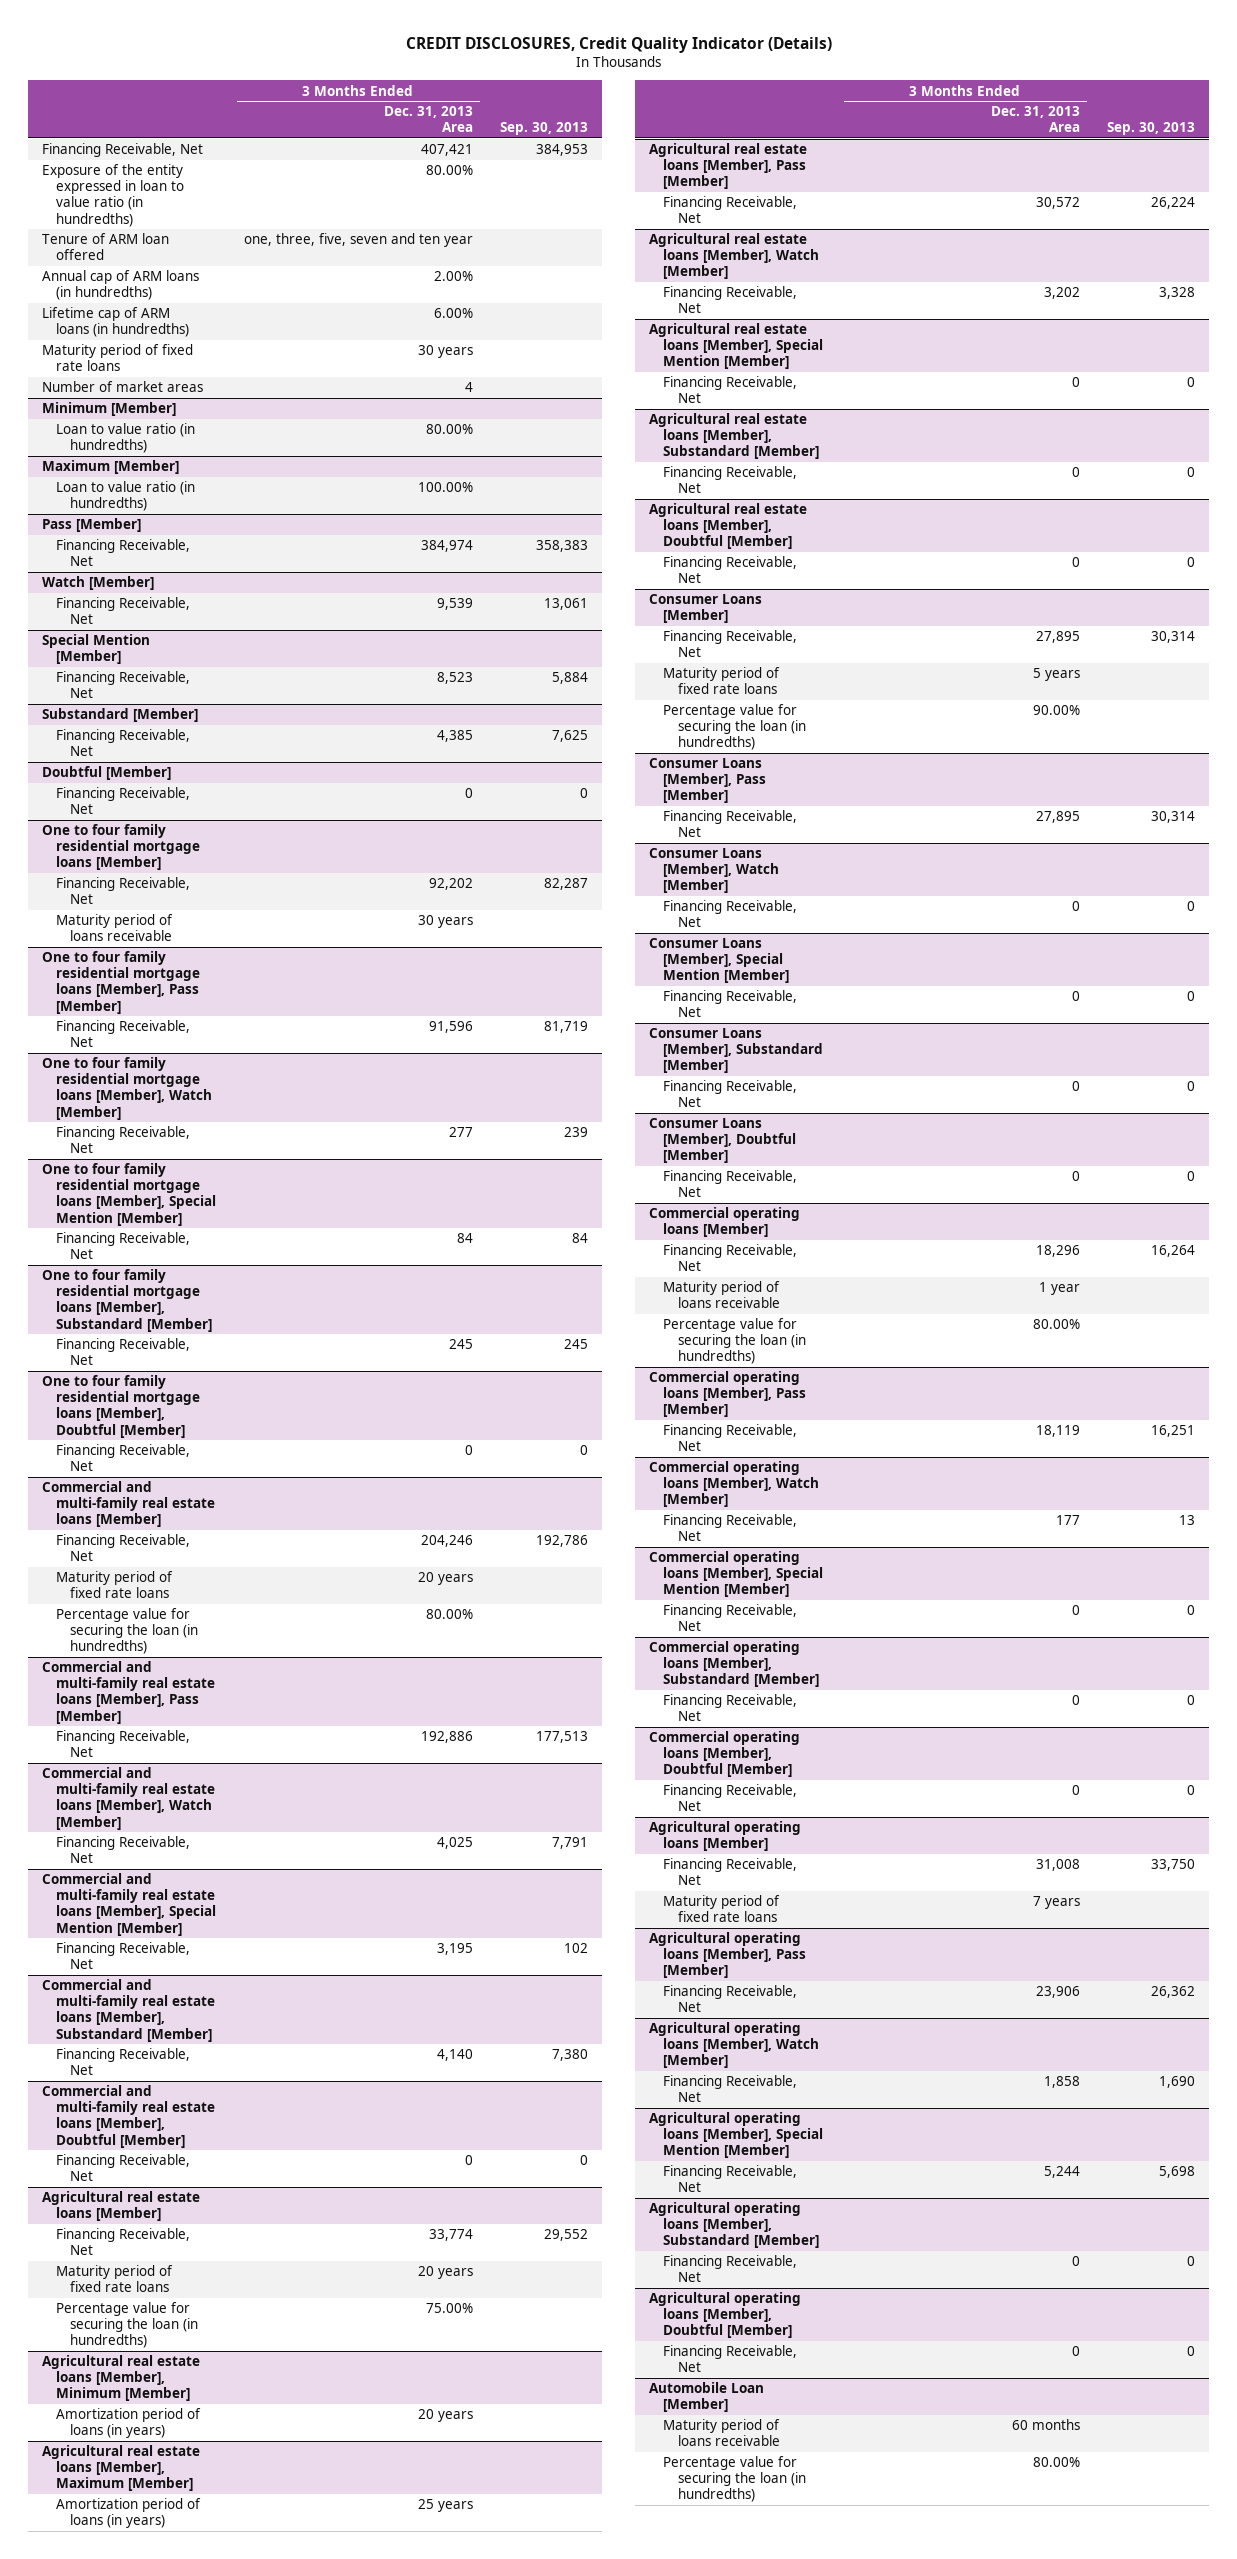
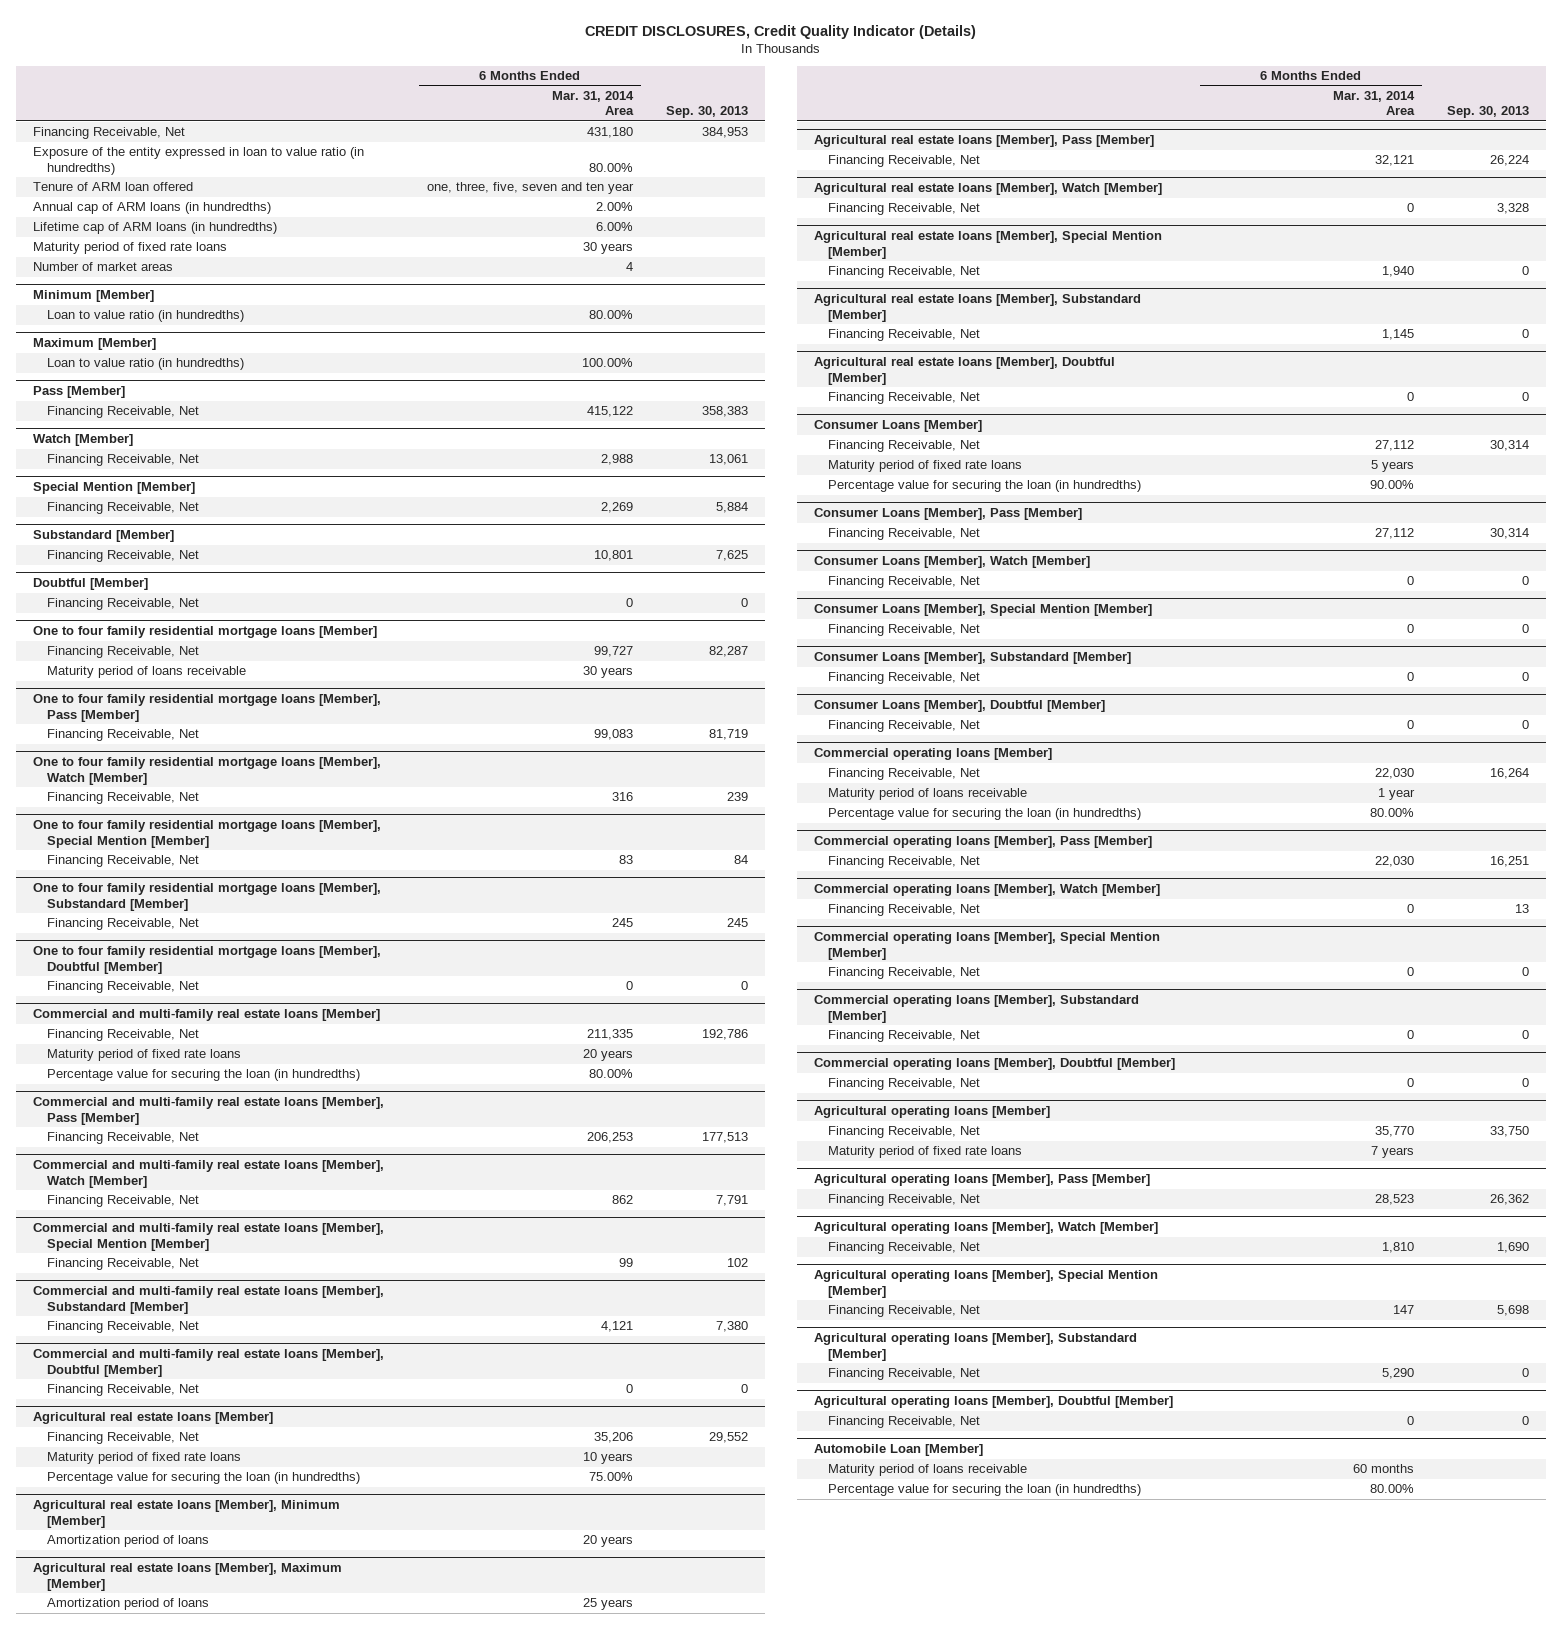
- | 3 Months Ended Dec. 31, 2013 Area | Sep. 30, 2013
+ | 6 Months Ended Mar. 31, 2014 Area | Sep. 30, 2013
@ Agricultural real estate loans [Member], Minimum [Member]
- Amortization period of loans (in years) | 20 years |
+ Amortization period of loans | 20 years |
@ Agricultural real estate loans [Member], Maximum [Member]
- Amortization period of loans (in years) | 25 years |
+ Amortization period of loans | 25 years |

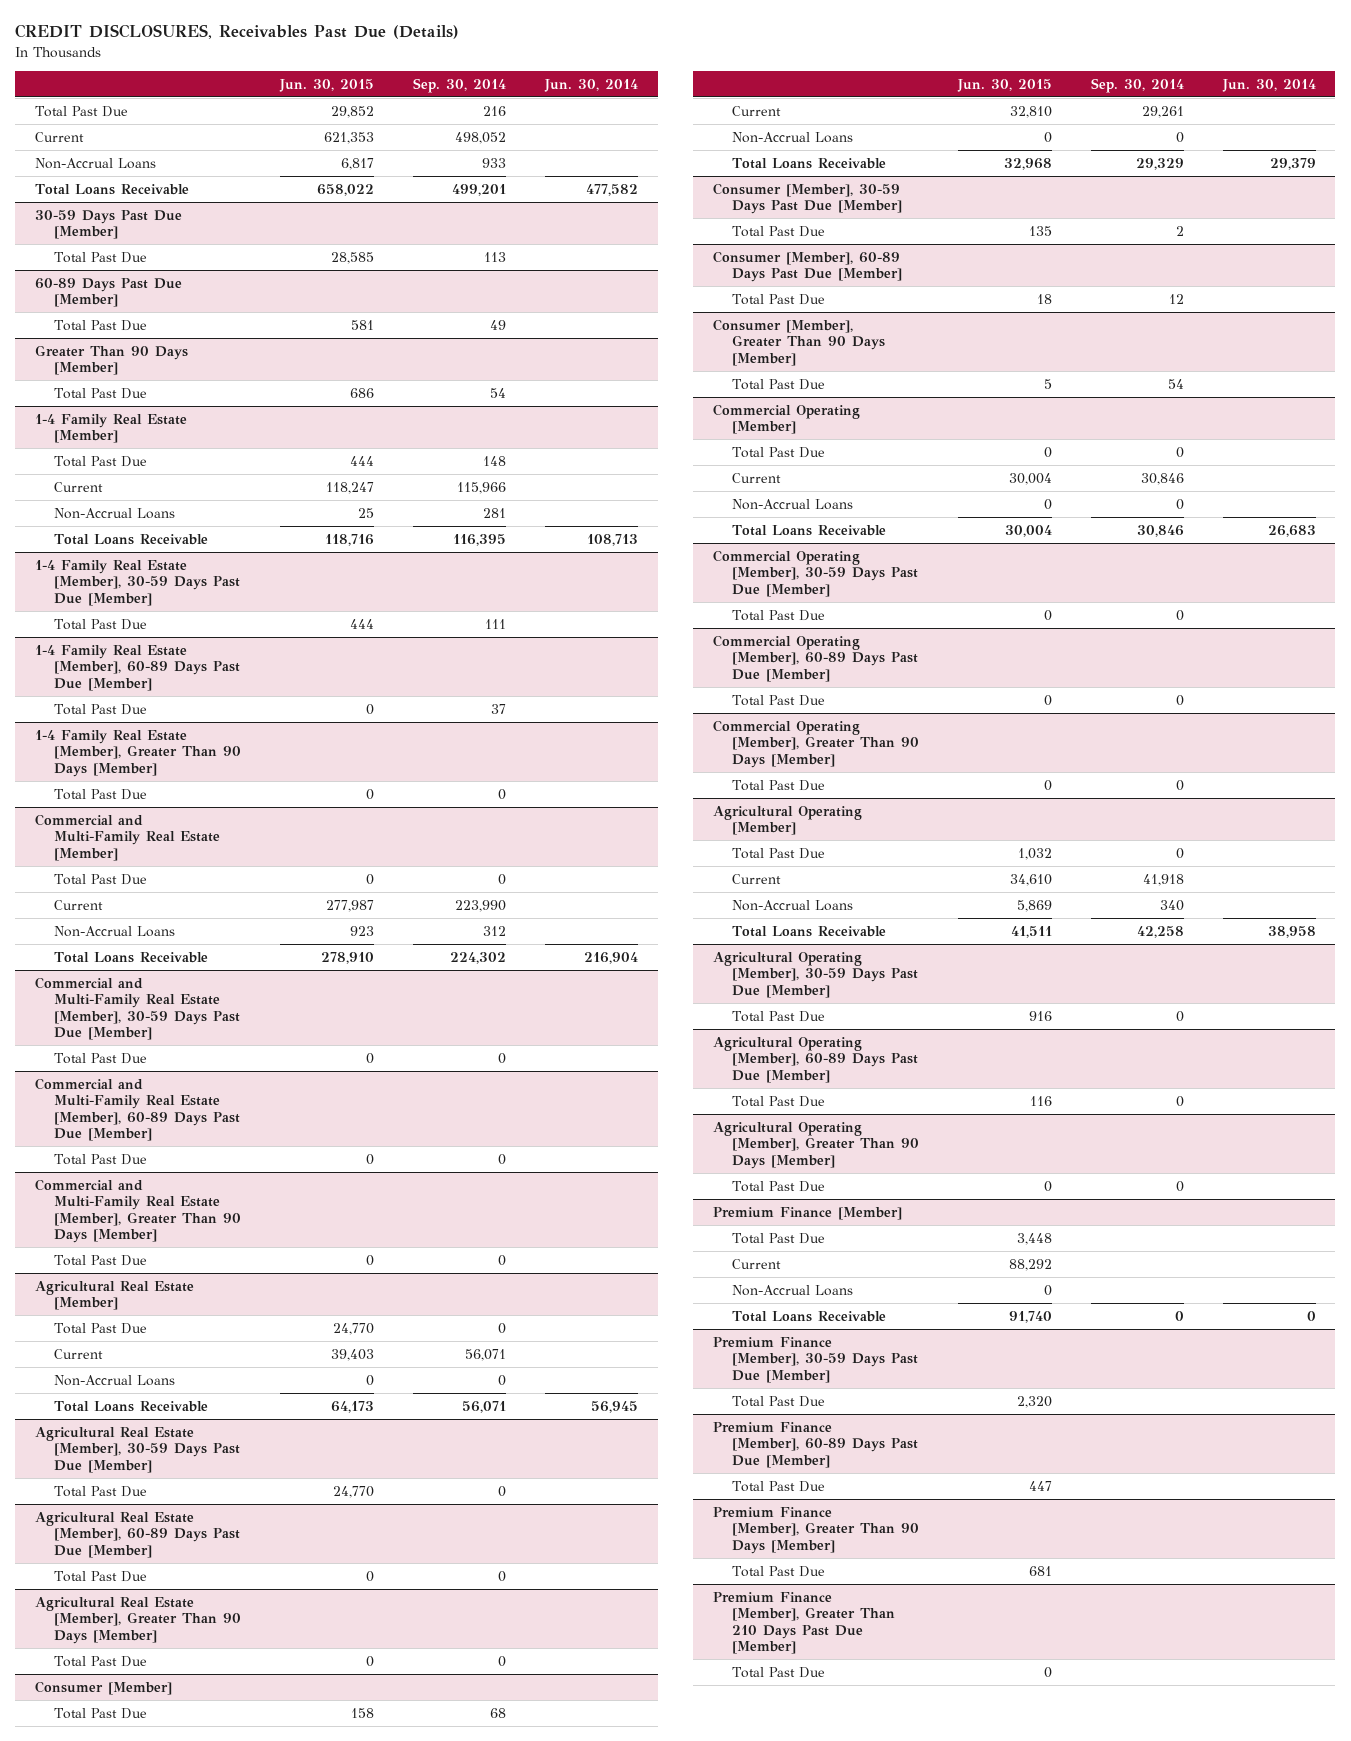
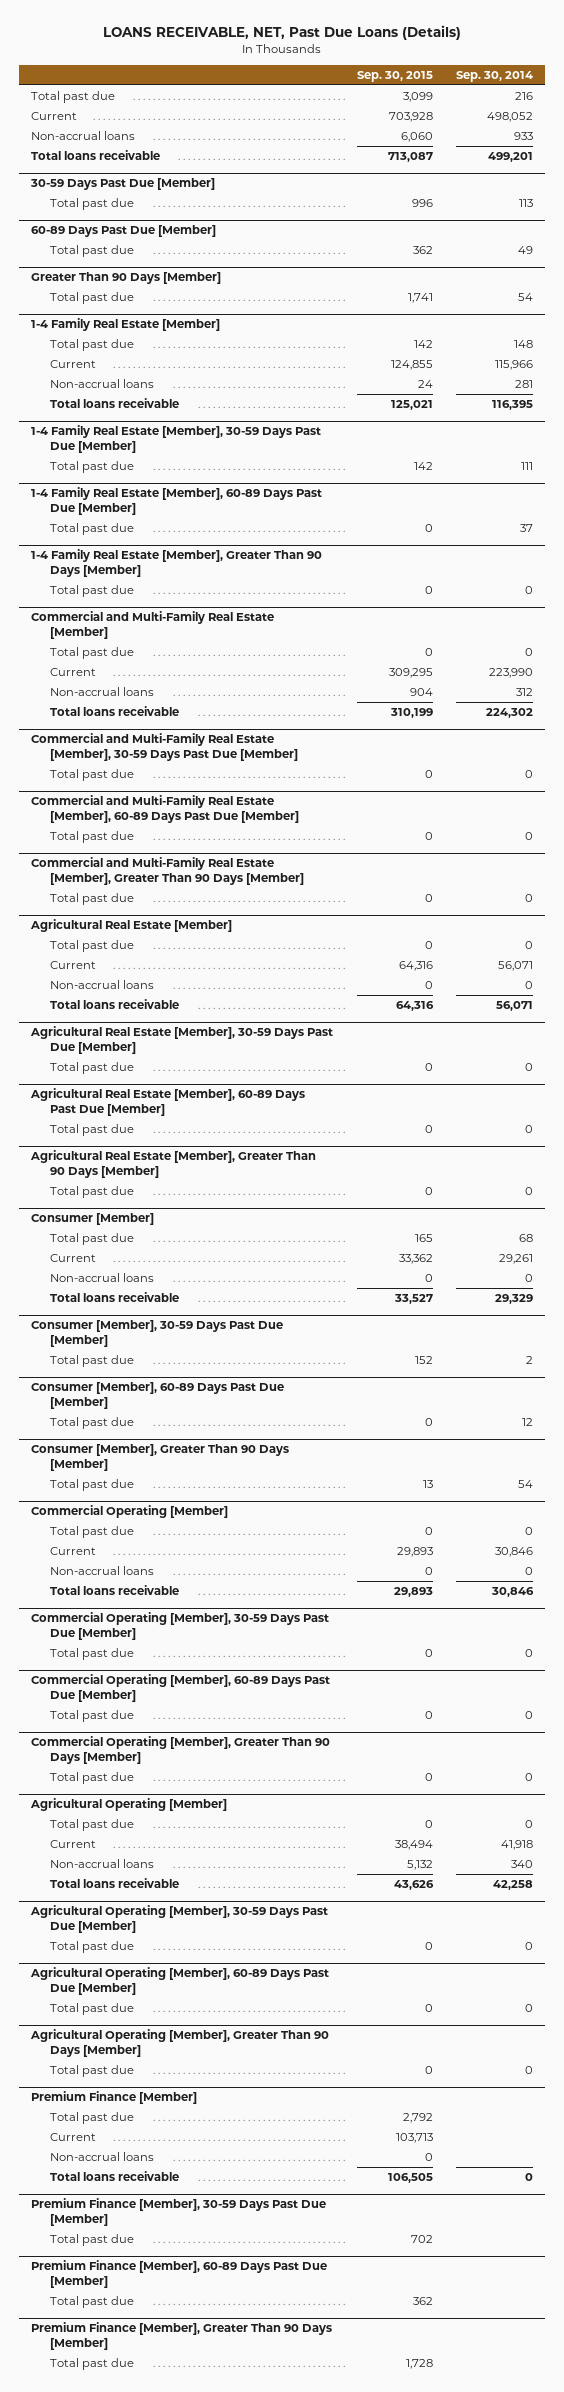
- CREDIT DISCLOSURES, Receivables Past Due (Details)
+ LOANS RECEIVABLE, NET, Past Due Loans (Details)
- | Jun. 30, 2015 | Sep. 30, 2014 | Jun. 30, 2014
+ | Sep. 30, 2015 | Sep. 30, 2014
- Total Past Due | 29,852 | 216 |
+ Total past due | 3,099 | 216
- Non-Accrual Loans | 6,817 | 933 |
- Total Loans Receivable | 658,022 | 499,201 | 477,582
+ Non-accrual loans | 6,060 | 933
+ Total loans receivable | 713,087 | 499,201
@ 30-59 Days Past Due [Member]
- Total Past Due | 28,585 | 113 |
+ Total past due | 996 | 113
@ 60-89 Days Past Due [Member]
- Total Past Due | 581 | 49 |
+ Total past due | 362 | 49
@ Greater Than 90 Days [Member]
- Total Past Due | 686 | 54 |
+ Total past due | 1,741 | 54
@ 1-4 Family Real Estate [Member]
- Total Past Due | 444 | 148 |
+ Total past due | 142 | 148
- Non-Accrual Loans | 25 | 281 |
- Total Loans Receivable | 118,716 | 116,395 | 108,713
+ Non-accrual loans | 24 | 281
+ Total loans receivable | 125,021 | 116,395
@ 1-4 Family Real Estate [Member], 30-59 Days Past Due [Member]
- Total Past Due | 444 | 111 |
+ Total past due | 142 | 111
@ 1-4 Family Real Estate [Member], 60-89 Days Past Due [Member]
- Total Past Due | 0 | 37 |
+ Total past due | 0 | 37
@ 1-4 Family Real Estate [Member], Greater Than 90 Days [Member]
- Total Past Due | 0 | 0 |
+ Total past due | 0 | 0
@ Commercial and Multi-Family Real Estate [Member]
- Total Past Due | 0 | 0 |
+ Total past due | 0 | 0
- Non-Accrual Loans | 923 | 312 |
- Total Loans Receivable | 278,910 | 224,302 | 216,904
+ Non-accrual loans | 904 | 312
+ Total loans receivable | 310,199 | 224,302
@ Commercial and Multi-Family Real Estate [Member], 30-59 Days Past Due [Member]
- Total Past Due | 0 | 0 |
+ Total past due | 0 | 0
@ Commercial and Multi-Family Real Estate [Member], 60-89 Days Past Due [Member]
- Total Past Due | 0 | 0 |
+ Total past due | 0 | 0
@ Commercial and Multi-Family Real Estate [Member], Greater Than 90 Days [Member]
- Total Past Due | 0 | 0 |
+ Total past due | 0 | 0
@ Agricultural Real Estate [Member]
- Total Past Due | 24,770 | 0 |
+ Total past due | 0 | 0
- Non-Accrual Loans | 0 | 0 |
- Total Loans Receivable | 64,173 | 56,071 | 56,945
+ Non-accrual loans | 0 | 0
+ Total loans receivable | 64,316 | 56,071
@ Agricultural Real Estate [Member], 30-59 Days Past Due [Member]
- Total Past Due | 24,770 | 0 |
+ Total past due | 0 | 0
@ Agricultural Real Estate [Member], 60-89 Days Past Due [Member]
- Total Past Due | 0 | 0 |
+ Total past due | 0 | 0
@ Agricultural Real Estate [Member], Greater Than 90 Days [Member]
- Total Past Due | 0 | 0 |
+ Total past due | 0 | 0
@ Consumer [Member]
- Total Past Due | 158 | 68 |
+ Total past due | 165 | 68
- Non-Accrual Loans | 0 | 0 |
- Total Loans Receivable | 32,968 | 29,329 | 29,379
+ Non-accrual loans | 0 | 0
+ Total loans receivable | 33,527 | 29,329
@ Consumer [Member], 30-59 Days Past Due [Member]
- Total Past Due | 135 | 2 |
+ Total past due | 152 | 2
@ Consumer [Member], 60-89 Days Past Due [Member]
- Total Past Due | 18 | 12 |
+ Total past due | 0 | 12
@ Consumer [Member], Greater Than 90 Days [Member]
- Total Past Due | 5 | 54 |
+ Total past due | 13 | 54
@ Commercial Operating [Member]
- Total Past Due | 0 | 0 |
+ Total past due | 0 | 0
- Non-Accrual Loans | 0 | 0 |
- Total Loans Receivable | 30,004 | 30,846 | 26,683
+ Non-accrual loans | 0 | 0
+ Total loans receivable | 29,893 | 30,846
@ Commercial Operating [Member], 30-59 Days Past Due [Member]
- Total Past Due | 0 | 0 |
+ Total past due | 0 | 0
@ Commercial Operating [Member], 60-89 Days Past Due [Member]
- Total Past Due | 0 | 0 |
+ Total past due | 0 | 0
@ Commercial Operating [Member], Greater Than 90 Days [Member]
- Total Past Due | 0 | 0 |
+ Total past due | 0 | 0
@ Agricultural Operating [Member]
- Total Past Due | 1,032 | 0 |
+ Total past due | 0 | 0
- Non-Accrual Loans | 5,869 | 340 |
- Total Loans Receivable | 41,511 | 42,258 | 38,958
+ Non-accrual loans | 5,132 | 340
+ Total loans receivable | 43,626 | 42,258
@ Agricultural Operating [Member], 30-59 Days Past Due [Member]
- Total Past Due | 916 | 0 |
+ Total past due | 0 | 0
@ Agricultural Operating [Member], 60-89 Days Past Due [Member]
- Total Past Due | 116 | 0 |
+ Total past due | 0 | 0
@ Agricultural Operating [Member], Greater Than 90 Days [Member]
- Total Past Due | 0 | 0 |
+ Total past due | 0 | 0
@ Premium Finance [Member]
- Total Past Due | 3,448 | |
+ Total past due | 2,792 |
- Non-Accrual Loans | 0 | |
- Total Loans Receivable | 91,740 | 0 | 0
+ Non-accrual loans | 0 |
+ Total loans receivable | 106,505 | 0
@ Premium Finance [Member], 30-59 Days Past Due [Member]
- Total Past Due | 2,320 | |
+ Total past due | 702 |
@ Premium Finance [Member], 60-89 Days Past Due [Member]
- Total Past Due | 447 | |
+ Total past due | 362 |
@ Premium Finance [Member], Greater Than 90 Days [Member]
- Total Past Due | 681 | |
- Premium Finance [Member], Greater Than 210 Days Past Due [Member]
- Total Past Due | 0 | |
@ Premium Finance [Member], Greater Than 90 Days [Member]
+ Total past due | 1,728 |

